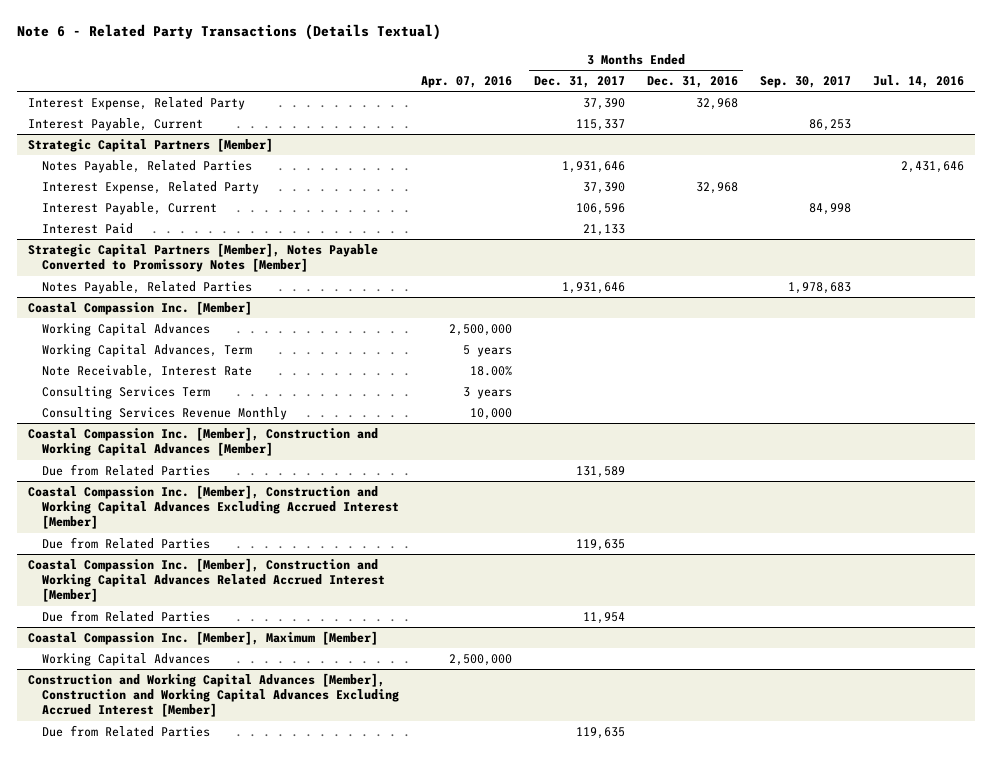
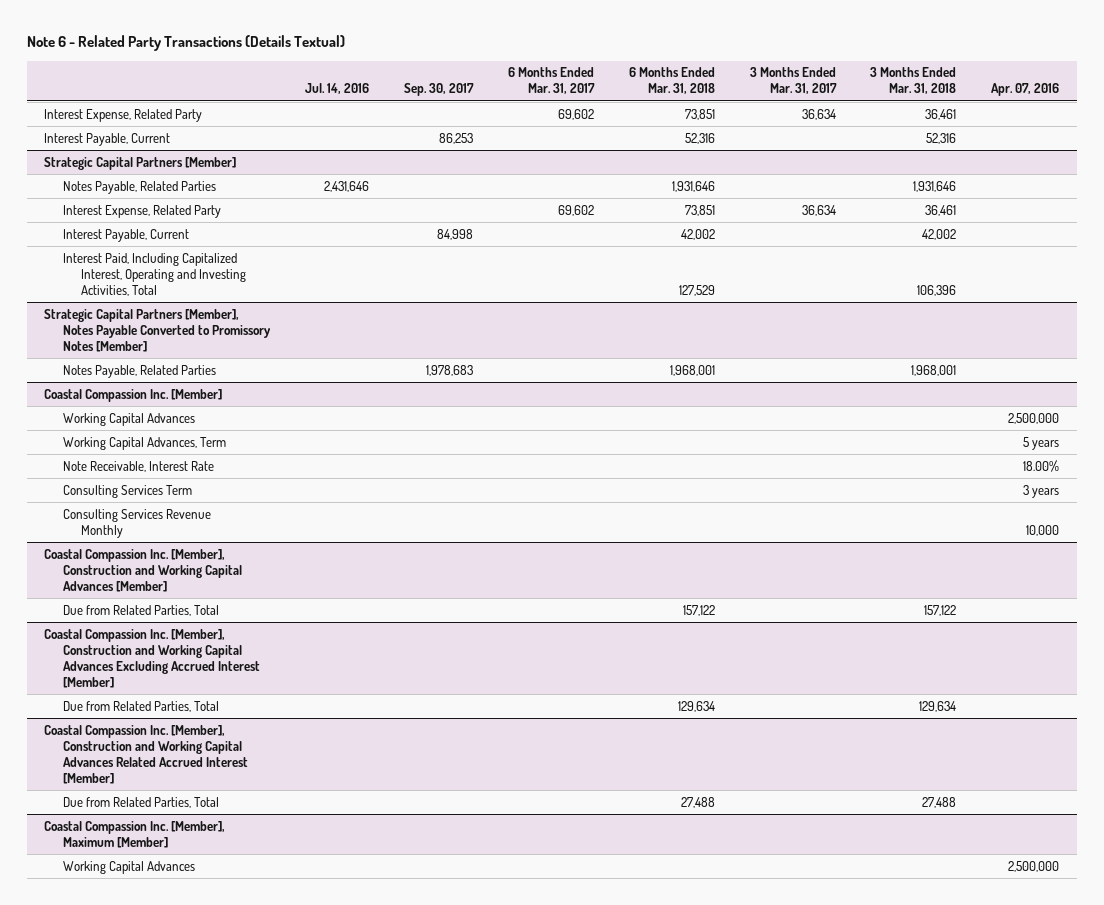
- | Apr. 07, 2016 | 3 Months Ended Dec. 31, 2017 | 3 Months Ended Dec. 31, 2016 | Sep. 30, 2017 | Jul. 14, 2016
+ | Jul. 14, 2016 | Sep. 30, 2017 | 6 Months Ended Mar. 31, 2017 | 6 Months Ended Mar. 31, 2018 | 3 Months Ended Mar. 31, 2017 | 3 Months Ended Mar. 31, 2018 | Apr. 07, 2016
@ Strategic Capital Partners [Member]
- Interest Paid | | 21,133 | | |
+ Interest Paid, Including Capitalized Interest, Operating and Investing Activities, Total | | | | 127,529 | | 106,396 |
@ Coastal Compassion Inc. [Member], Construction and Working Capital Advances [Member]
- Due from Related Parties | | 131,589 | | |
+ Due from Related Parties, Total | | | | 157,122 | | 157,122 |
@ Coastal Compassion Inc. [Member], Construction and Working Capital Advances Excluding Accrued Interest [Member]
- Due from Related Parties | | 119,635 | | |
+ Due from Related Parties, Total | | | | 129,634 | | 129,634 |
@ Coastal Compassion Inc. [Member], Construction and Working Capital Advances Related Accrued Interest [Member]
- Due from Related Parties | | 11,954 | | |
+ Due from Related Parties, Total | | | | 27,488 | | 27,488 |
- Construction and Working Capital Advances [Member], Construction and Working Capital Advances Excluding Accrued Interest [Member]
- Due from Related Parties | | 119,635 | | |

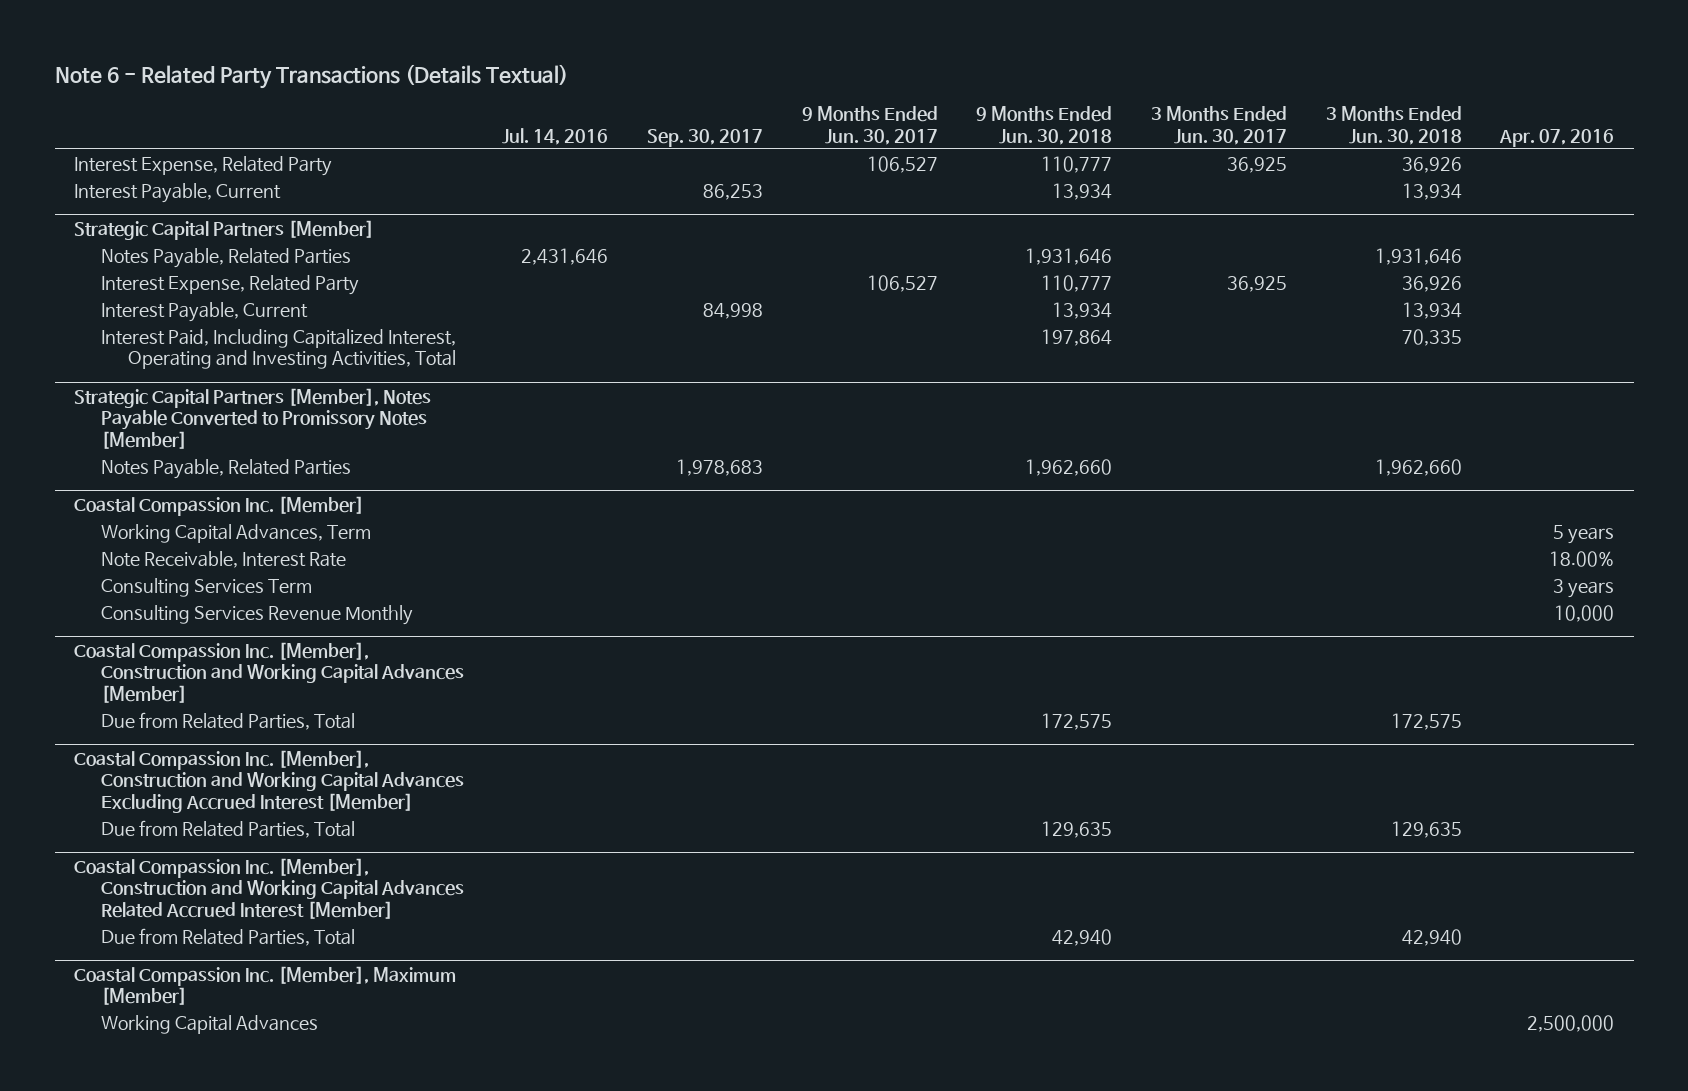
- | Jul. 14, 2016 | Sep. 30, 2017 | 6 Months Ended Mar. 31, 2017 | 6 Months Ended Mar. 31, 2018 | 3 Months Ended Mar. 31, 2017 | 3 Months Ended Mar. 31, 2018 | Apr. 07, 2016
+ | Jul. 14, 2016 | Sep. 30, 2017 | 9 Months Ended Jun. 30, 2017 | 9 Months Ended Jun. 30, 2018 | 3 Months Ended Jun. 30, 2017 | 3 Months Ended Jun. 30, 2018 | Apr. 07, 2016
@ Coastal Compassion Inc. [Member]
- Working Capital Advances | | | | | | | 2,500,000

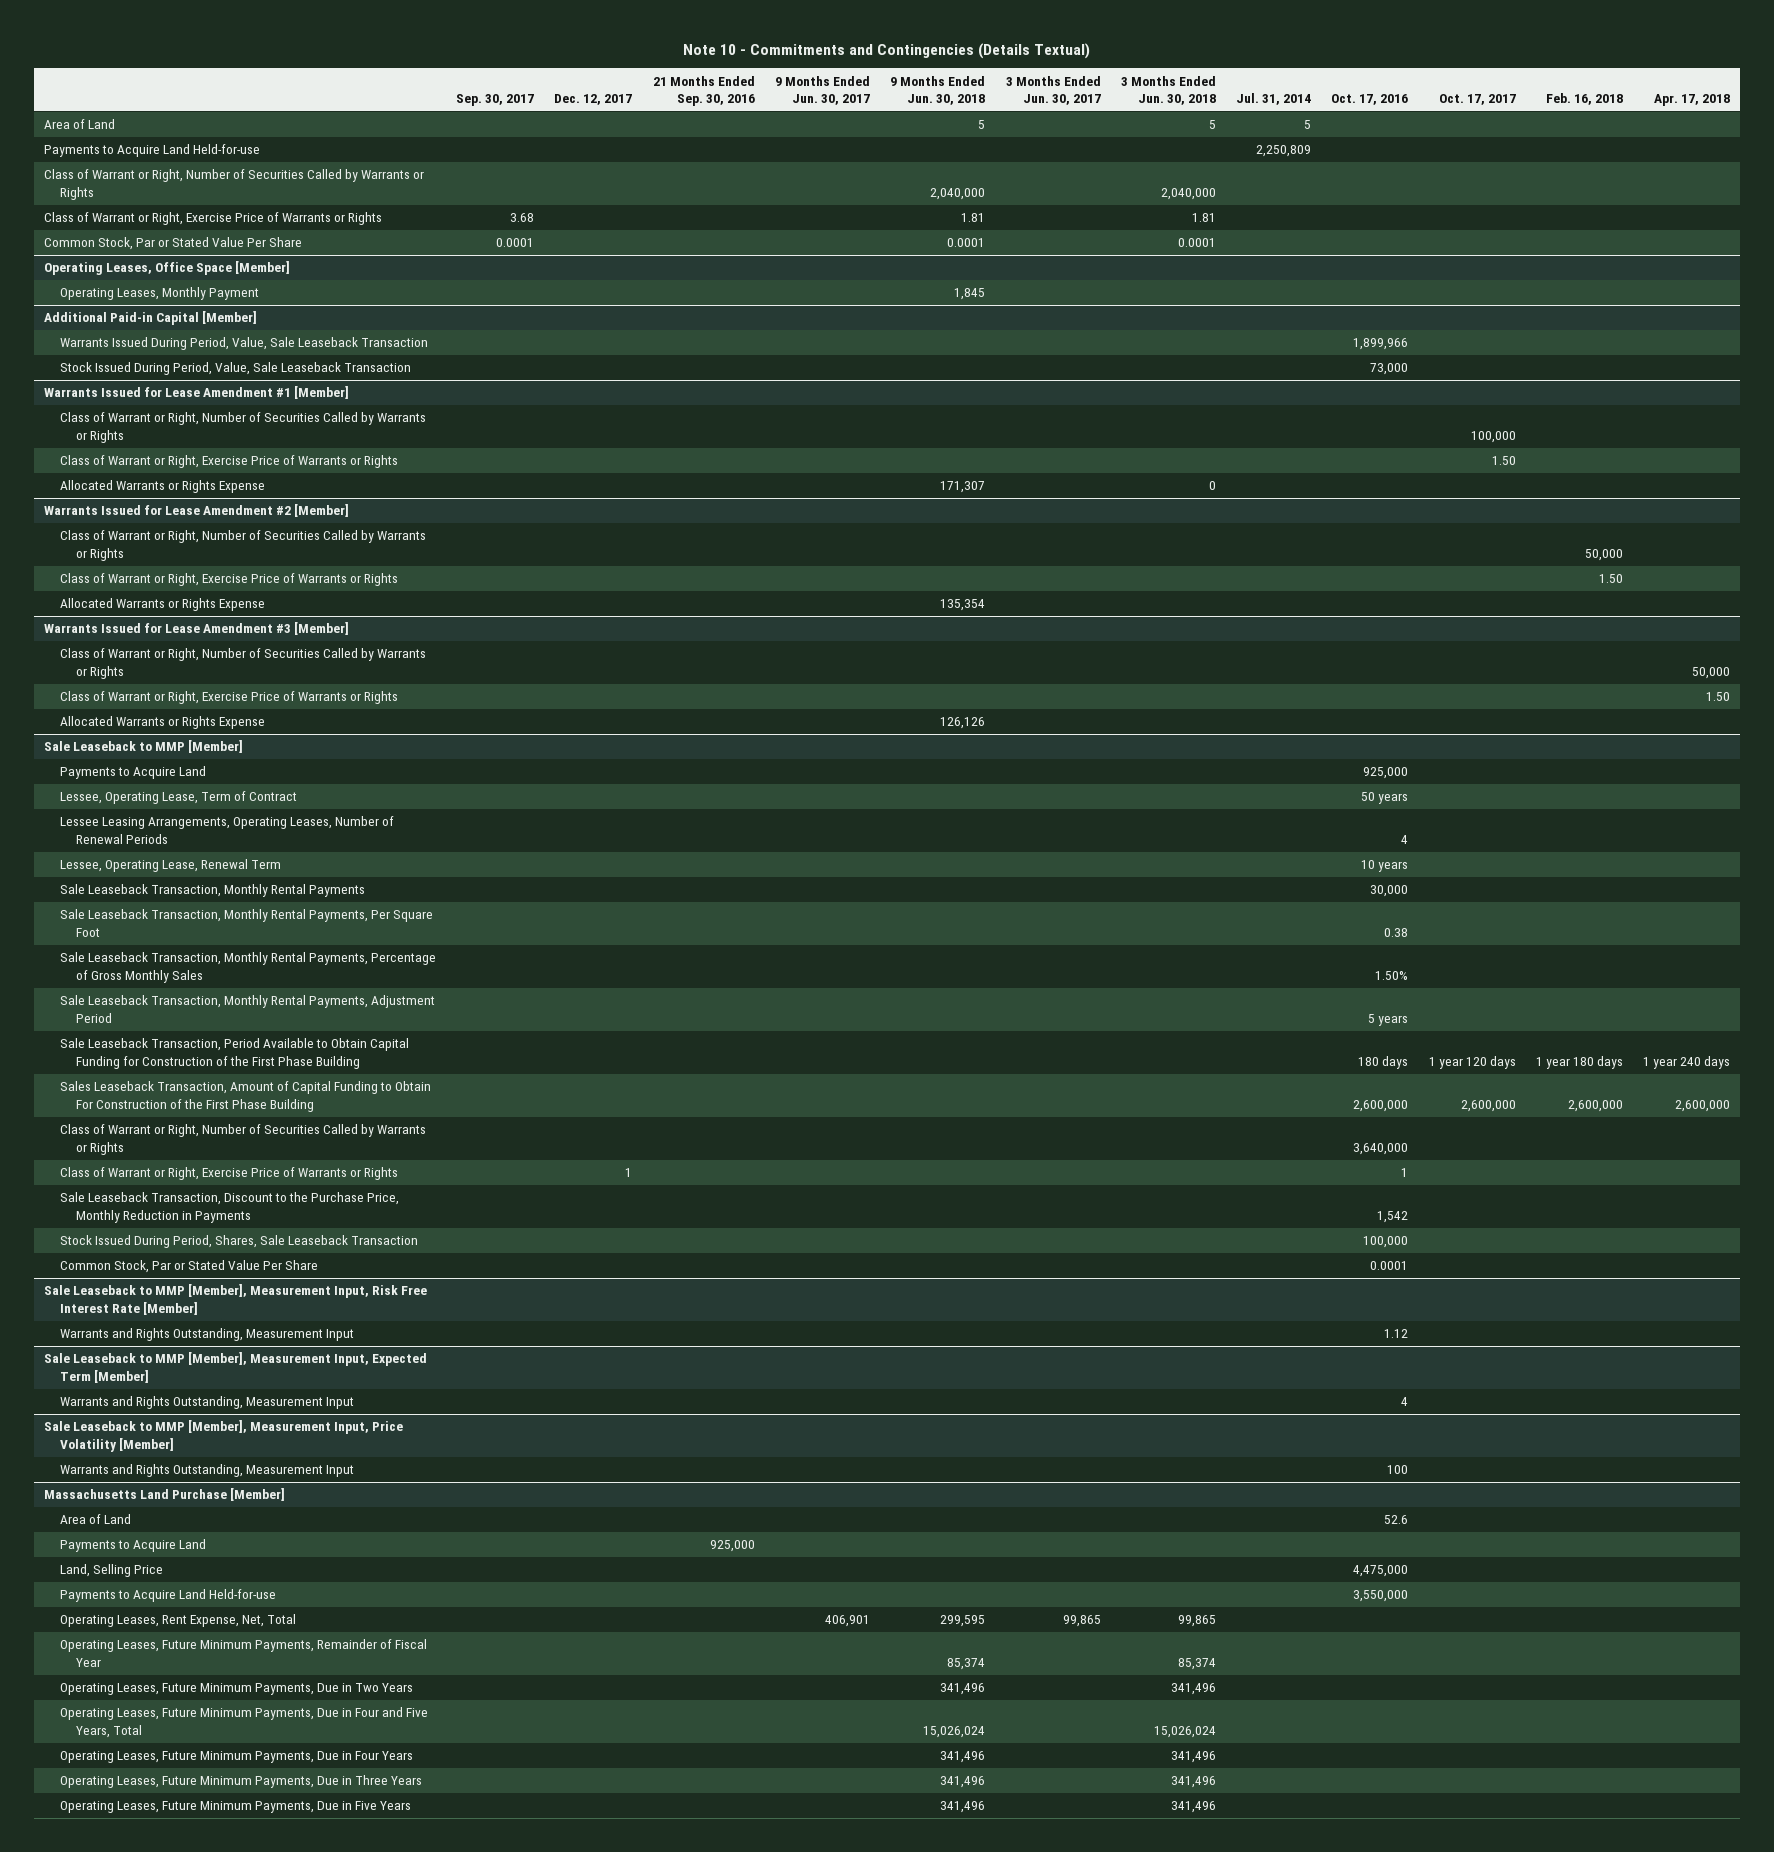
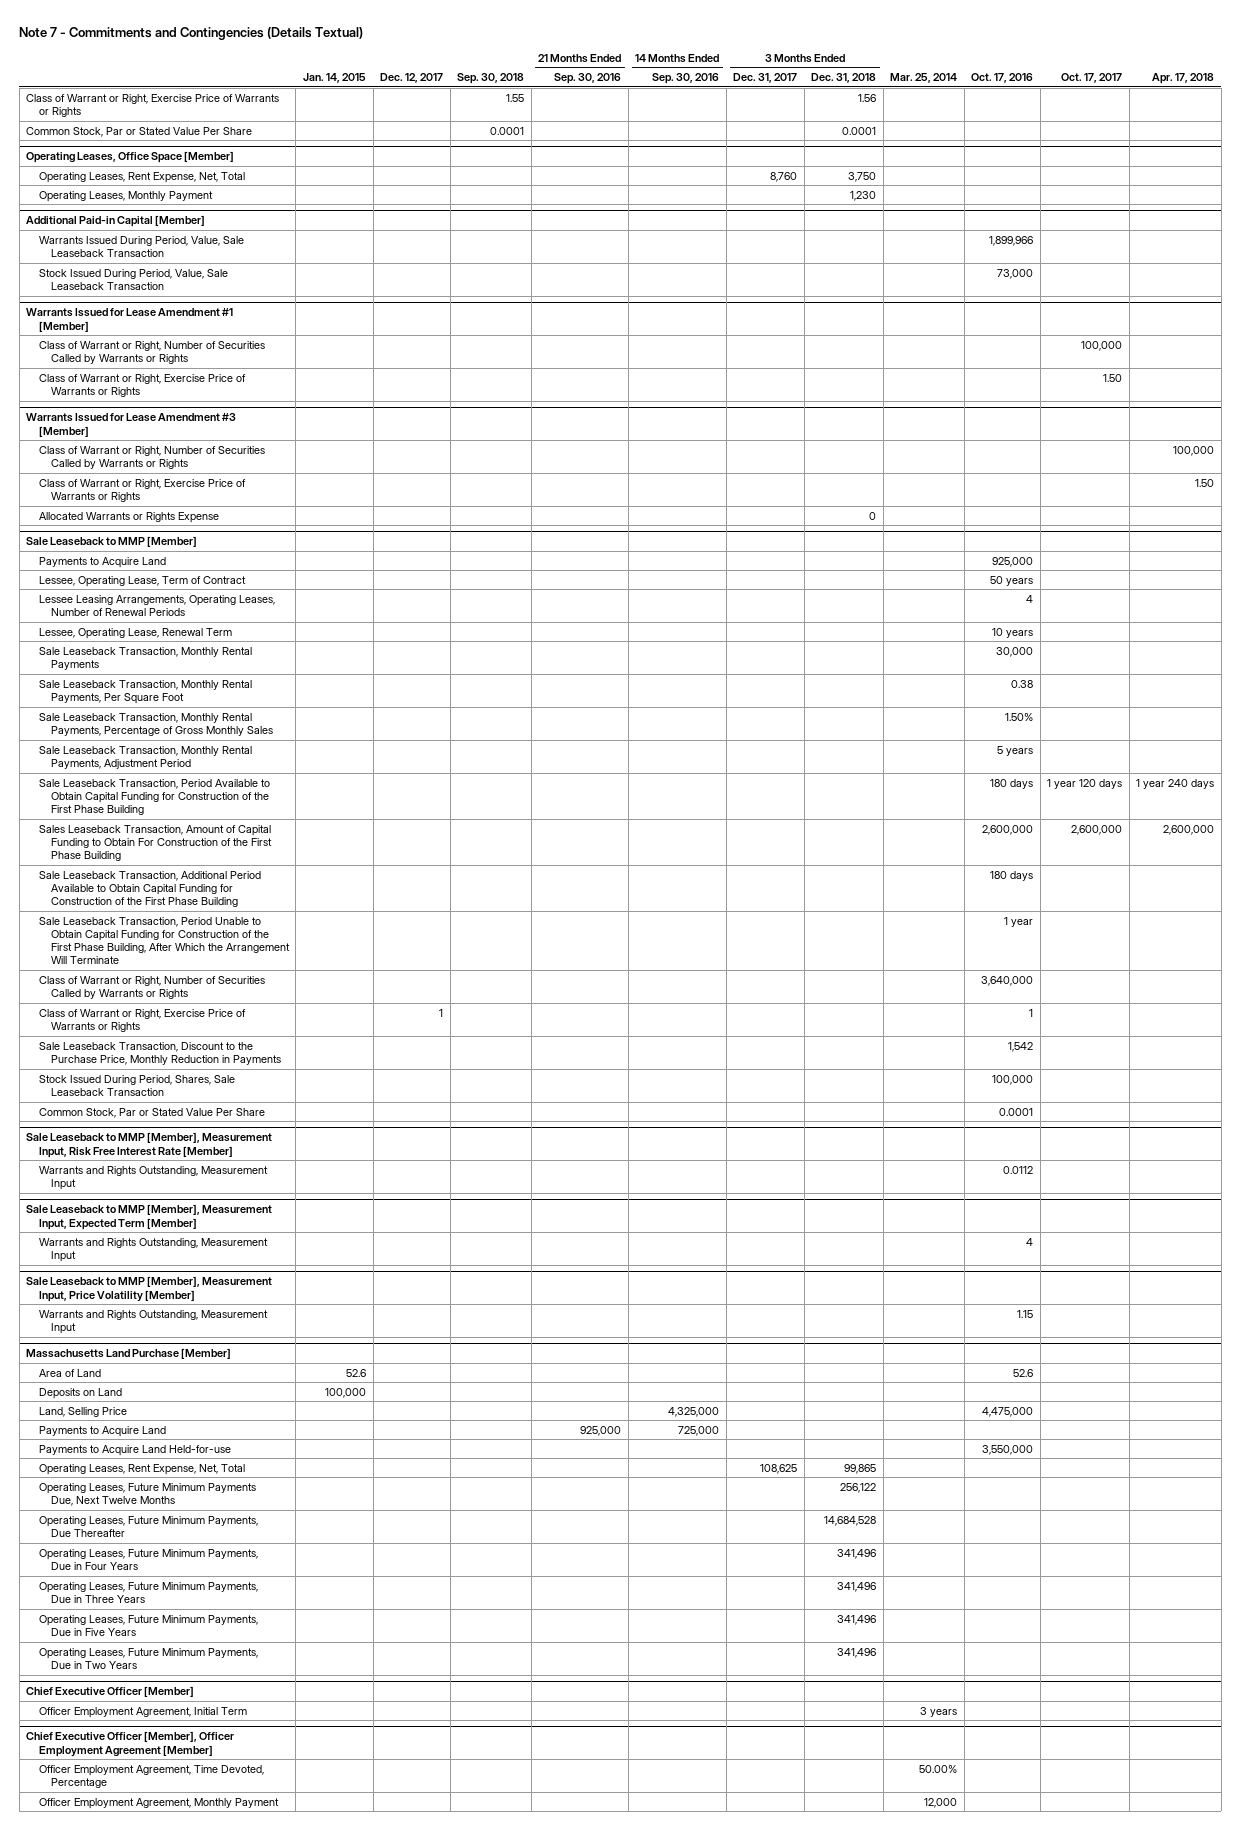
- Note 10 - Commitments and Contingencies (Details Textual)
+ Note 7 - Commitments and Contingencies (Details Textual)
- | Sep. 30, 2017 | Dec. 12, 2017 | 21 Months Ended Sep. 30, 2016 | 9 Months Ended Jun. 30, 2017 | 9 Months Ended Jun. 30, 2018 | 3 Months Ended Jun. 30, 2017 | 3 Months Ended Jun. 30, 2018 | Jul. 31, 2014 | Oct. 17, 2016 | Oct. 17, 2017 | Feb. 16, 2018 | Apr. 17, 2018
+ | Jan. 14, 2015 | Dec. 12, 2017 | Sep. 30, 2018 | 21 Months Ended Sep. 30, 2016 | 14 Months Ended Sep. 30, 2016 | 3 Months Ended Dec. 31, 2017 | 3 Months Ended Dec. 31, 2018 | Mar. 25, 2014 | Oct. 17, 2016 | Oct. 17, 2017 | Apr. 17, 2018
- Area of Land | | | | | 5 | | 5 | 5 | | | |
- Payments to Acquire Land Held-for-use | | | | | | | | 2,250,809 | | | |
- Class of Warrant or Right, Number of Securities Called by Warrants or Rights | | | | | 2,040,000 | | 2,040,000 | | | | |
@ Operating Leases, Office Space [Member]
+ Operating Leases, Rent Expense, Net, Total | | | | | | 8,760 | 3,750 | | | |
@ Warrants Issued for Lease Amendment #1 [Member]
- Allocated Warrants or Rights Expense | | | | | 171,307 | | 0 | | | | |
- Warrants Issued for Lease Amendment #2 [Member]
- Class of Warrant or Right, Number of Securities Called by Warrants or Rights | | | | | | | | | | | 50,000 |
- Class of Warrant or Right, Exercise Price of Warrants or Rights | | | | | | | | | | | 1.50 |
- Allocated Warrants or Rights Expense | | | | | 135,354 | | | | | | |
@ Warrants Issued for Lease Amendment #3 [Member]
- Class of Warrant or Right, Number of Securities Called by Warrants or Rights | | | | | | | | | | | | 50,000
+ Class of Warrant or Right, Number of Securities Called by Warrants or Rights | | | | | | | | | | | 100,000
@ Sale Leaseback to MMP [Member]
+ Sale Leaseback Transaction, Additional Period Available to Obtain Capital Funding for Construction of the First Phase Building | | | | | | | | | 180 days | |
+ Sale Leaseback Transaction, Period Unable to Obtain Capital Funding for Construction of the First Phase Building, After Which the Arrangement Will Terminate | | | | | | | | | 1 year | |
@ Sale Leaseback to MMP [Member], Measurement Input, Risk Free Interest Rate [Member]
- Warrants and Rights Outstanding, Measurement Input | | | | | | | | | 1.12 | | |
+ Warrants and Rights Outstanding, Measurement Input | | | | | | | | | 0.0112 | |
@ Sale Leaseback to MMP [Member], Measurement Input, Price Volatility [Member]
- Warrants and Rights Outstanding, Measurement Input | | | | | | | | | 100 | | |
+ Warrants and Rights Outstanding, Measurement Input | | | | | | | | | 1.15 | |
@ Massachusetts Land Purchase [Member]
+ Deposits on Land | 100,000 | | | | | | | | | |
moved down: Payments to Acquire Land | | | | 925,000 | 725,000 | | | | | |
- Operating Leases, Future Minimum Payments, Remainder of Fiscal Year | | | | | 85,374 | | 85,374 | | | | |
- Operating Leases, Future Minimum Payments, Due in Four and Five Years, Total | | | | | 15,026,024 | | 15,026,024 | | | | |
+ Operating Leases, Future Minimum Payments Due, Next Twelve Months | | | | | | | 256,122 | | | |
+ Operating Leases, Future Minimum Payments, Due Thereafter | | | | | | | 14,684,528 | | | |
moved down: Operating Leases, Future Minimum Payments, Due in Two Years | | | | | | | 341,496 | | | |
+ Chief Executive Officer [Member]
+ Officer Employment Agreement, Initial Term | | | | | | | | 3 years | | |
+ Chief Executive Officer [Member], Officer Employment Agreement [Member]
+ Officer Employment Agreement, Time Devoted, Percentage | | | | | | | | 50.00% | | |
+ Officer Employment Agreement, Monthly Payment | | | | | | | | 12,000 | | |

